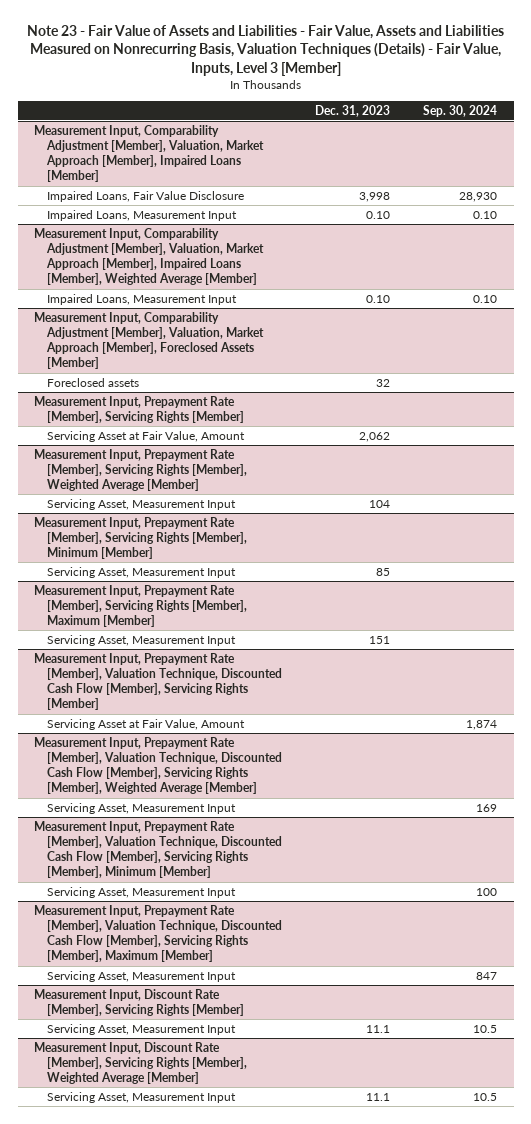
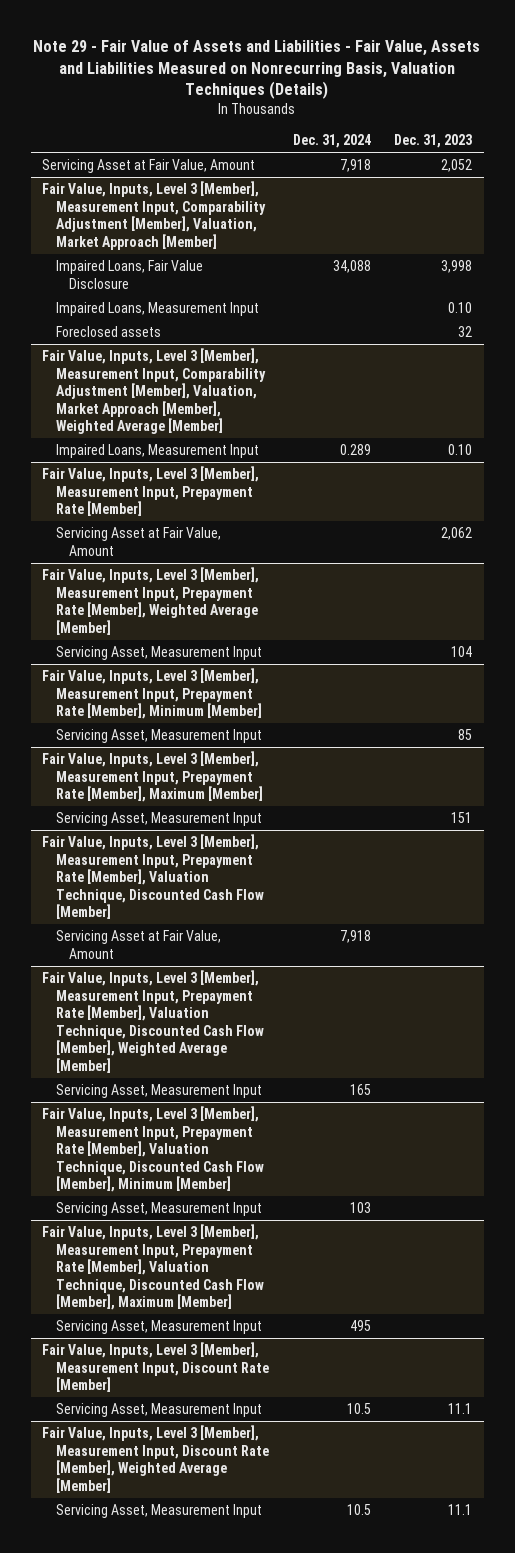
- Note 23 - Fair Value of Assets and Liabilities - Fair Value, Assets and Liabilities Measured on Nonrecurring Basis, Valuation Techniques (Details) - Fair Value, Inputs, Level 3 [Member]
+ Note 29 - Fair Value of Assets and Liabilities - Fair Value, Assets and Liabilities Measured on Nonrecurring Basis, Valuation Techniques (Details)
- | Dec. 31, 2023 | Sep. 30, 2024
+ | Dec. 31, 2024 | Dec. 31, 2023
- Measurement Input, Comparability Adjustment [Member], Valuation, Market Approach [Member], Impaired Loans [Member]
+ Servicing Asset at Fair Value, Amount | 7,918 | 2,052
+ Fair Value, Inputs, Level 3 [Member], Measurement Input, Comparability Adjustment [Member], Valuation, Market Approach [Member]
- Measurement Input, Comparability Adjustment [Member], Valuation, Market Approach [Member], Impaired Loans [Member], Weighted Average [Member]
- Impaired Loans, Measurement Input | 0.10 | 0.10
- Measurement Input, Comparability Adjustment [Member], Valuation, Market Approach [Member], Foreclosed Assets [Member]
- Measurement Input, Prepayment Rate [Member], Servicing Rights [Member]
+ Fair Value, Inputs, Level 3 [Member], Measurement Input, Comparability Adjustment [Member], Valuation, Market Approach [Member], Weighted Average [Member]
+ Impaired Loans, Measurement Input | 0.289 | 0.10
+ Fair Value, Inputs, Level 3 [Member], Measurement Input, Prepayment Rate [Member]
- Measurement Input, Prepayment Rate [Member], Servicing Rights [Member], Weighted Average [Member]
+ Fair Value, Inputs, Level 3 [Member], Measurement Input, Prepayment Rate [Member], Weighted Average [Member]
- Measurement Input, Prepayment Rate [Member], Servicing Rights [Member], Minimum [Member]
+ Fair Value, Inputs, Level 3 [Member], Measurement Input, Prepayment Rate [Member], Minimum [Member]
- Measurement Input, Prepayment Rate [Member], Servicing Rights [Member], Maximum [Member]
+ Fair Value, Inputs, Level 3 [Member], Measurement Input, Prepayment Rate [Member], Maximum [Member]
- Measurement Input, Prepayment Rate [Member], Valuation Technique, Discounted Cash Flow [Member], Servicing Rights [Member]
+ Fair Value, Inputs, Level 3 [Member], Measurement Input, Prepayment Rate [Member], Valuation Technique, Discounted Cash Flow [Member]
- Measurement Input, Prepayment Rate [Member], Valuation Technique, Discounted Cash Flow [Member], Servicing Rights [Member], Weighted Average [Member]
+ Fair Value, Inputs, Level 3 [Member], Measurement Input, Prepayment Rate [Member], Valuation Technique, Discounted Cash Flow [Member], Weighted Average [Member]
- Measurement Input, Prepayment Rate [Member], Valuation Technique, Discounted Cash Flow [Member], Servicing Rights [Member], Minimum [Member]
+ Fair Value, Inputs, Level 3 [Member], Measurement Input, Prepayment Rate [Member], Valuation Technique, Discounted Cash Flow [Member], Minimum [Member]
- Measurement Input, Prepayment Rate [Member], Valuation Technique, Discounted Cash Flow [Member], Servicing Rights [Member], Maximum [Member]
+ Fair Value, Inputs, Level 3 [Member], Measurement Input, Prepayment Rate [Member], Valuation Technique, Discounted Cash Flow [Member], Maximum [Member]
- Measurement Input, Discount Rate [Member], Servicing Rights [Member]
+ Fair Value, Inputs, Level 3 [Member], Measurement Input, Discount Rate [Member]
- Measurement Input, Discount Rate [Member], Servicing Rights [Member], Weighted Average [Member]
+ Fair Value, Inputs, Level 3 [Member], Measurement Input, Discount Rate [Member], Weighted Average [Member]

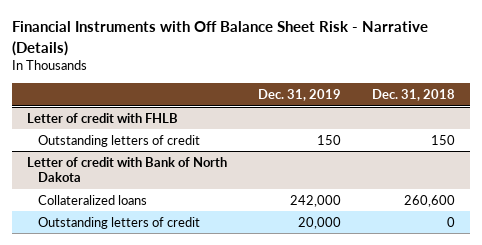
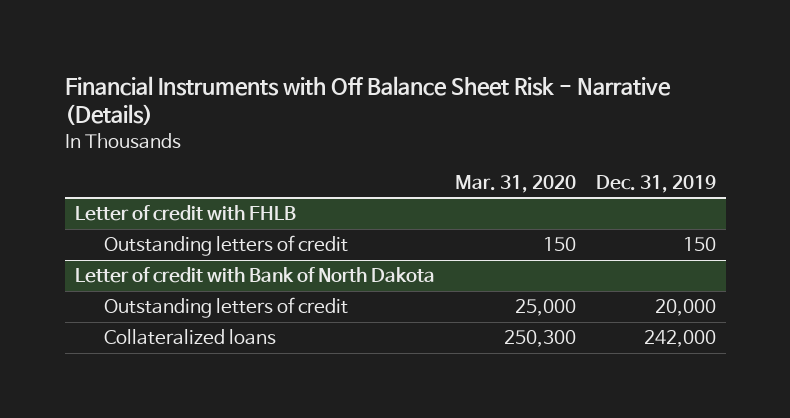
- | Dec. 31, 2019 | Dec. 31, 2018
+ | Mar. 31, 2020 | Dec. 31, 2019
@ Letter of credit with Bank of North Dakota
moved down: Collateralized loans | 250,300 | 242,000

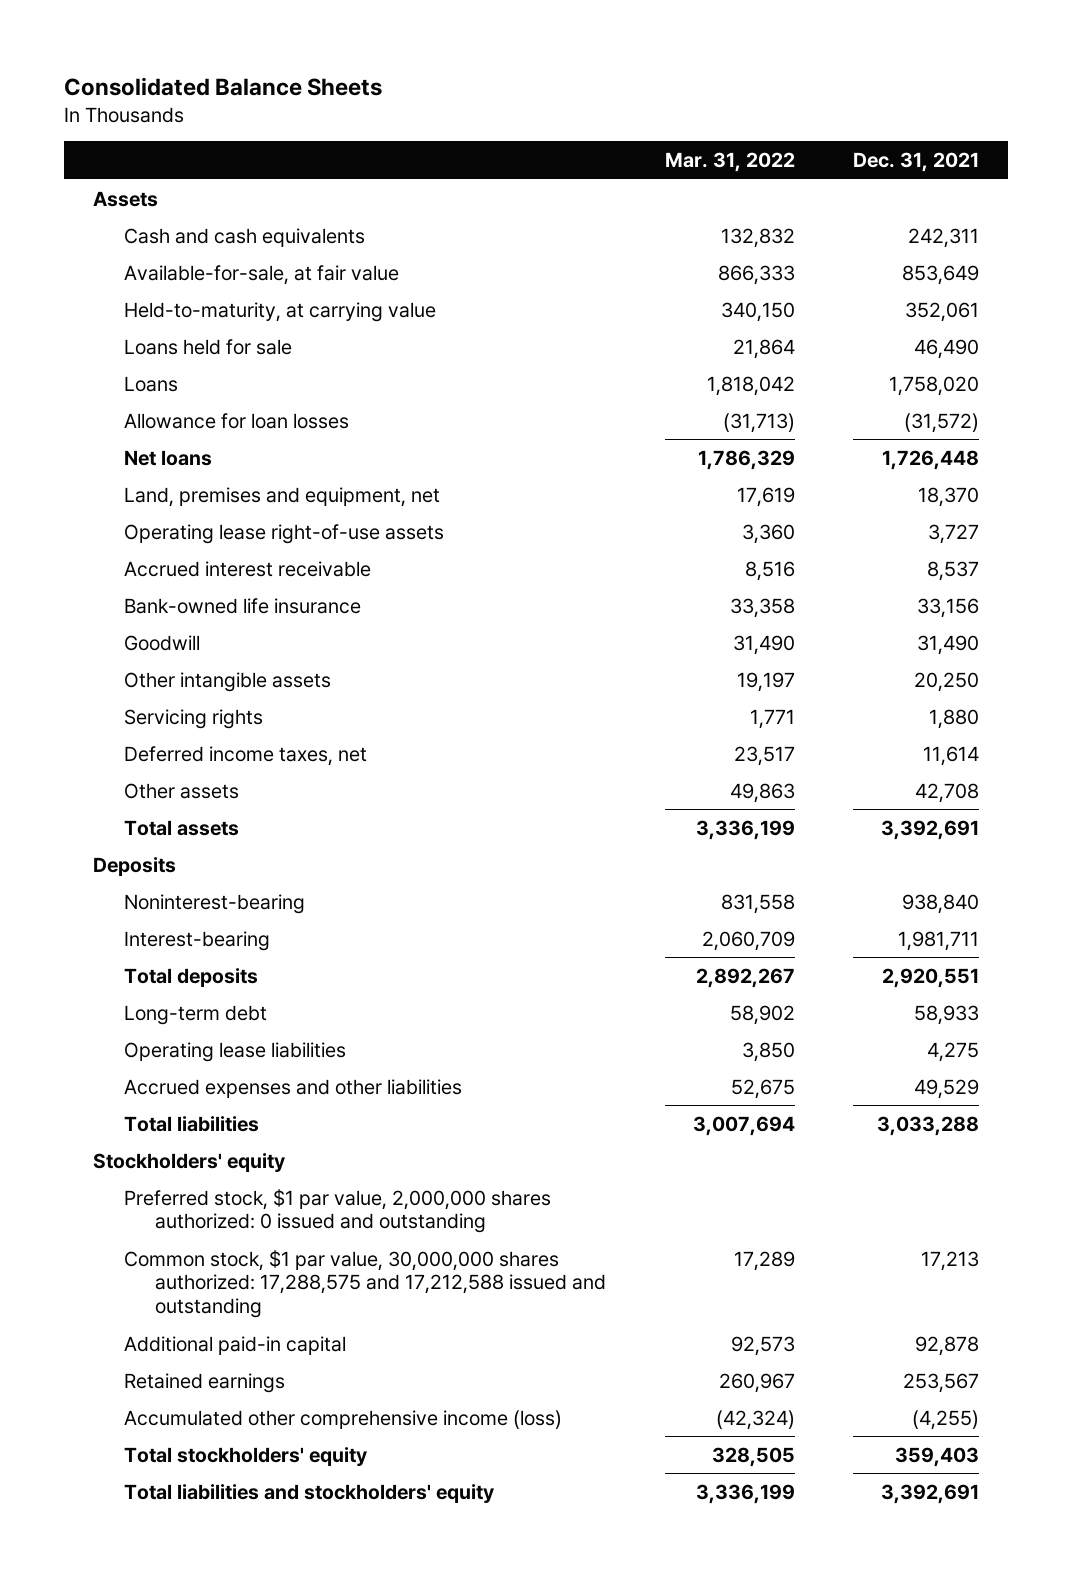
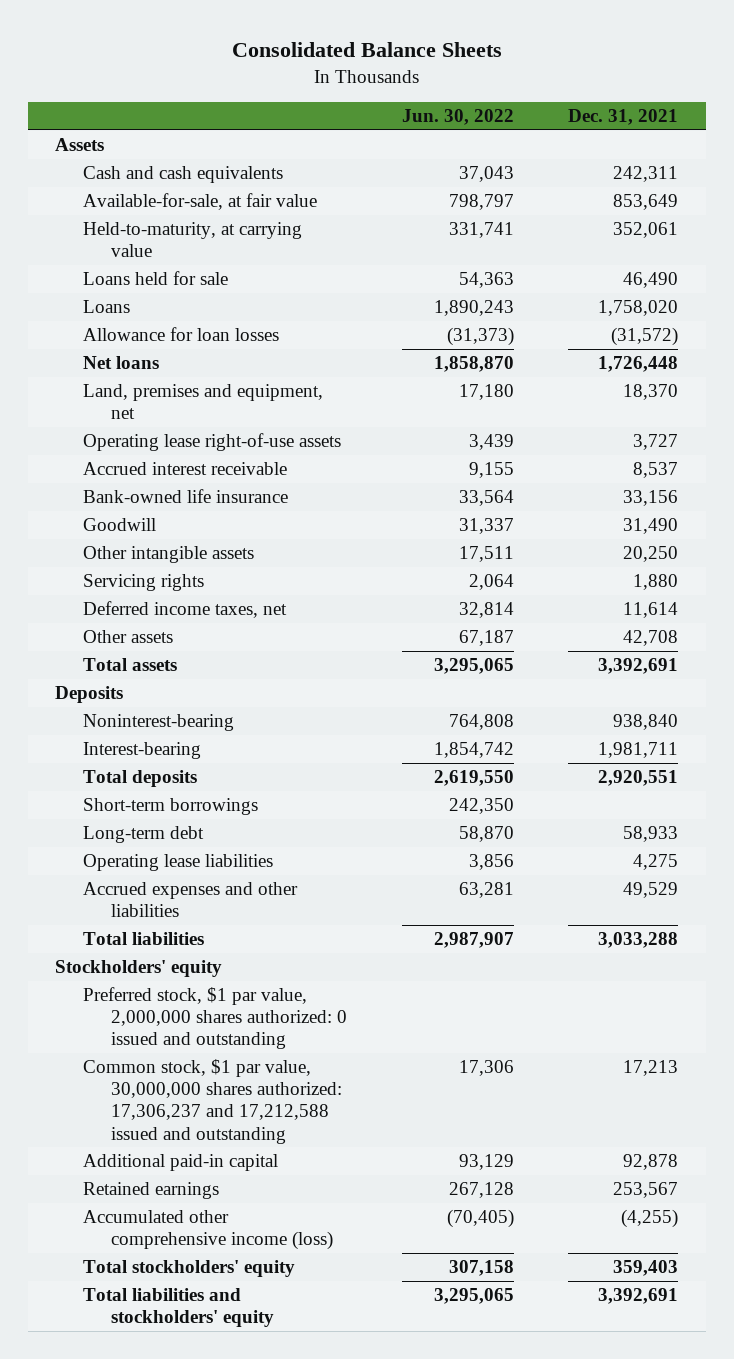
- | Mar. 31, 2022 | Dec. 31, 2021
+ | Jun. 30, 2022 | Dec. 31, 2021
+ Short-term borrowings | 242,350 |
- Common stock, $1 par value, 30,000,000 shares authorized: 17,288,575 and 17,212,588 issued and outstanding | 17,289 | 17,213
+ Common stock, $1 par value, 30,000,000 shares authorized: 17,306,237 and 17,212,588 issued and outstanding | 17,306 | 17,213

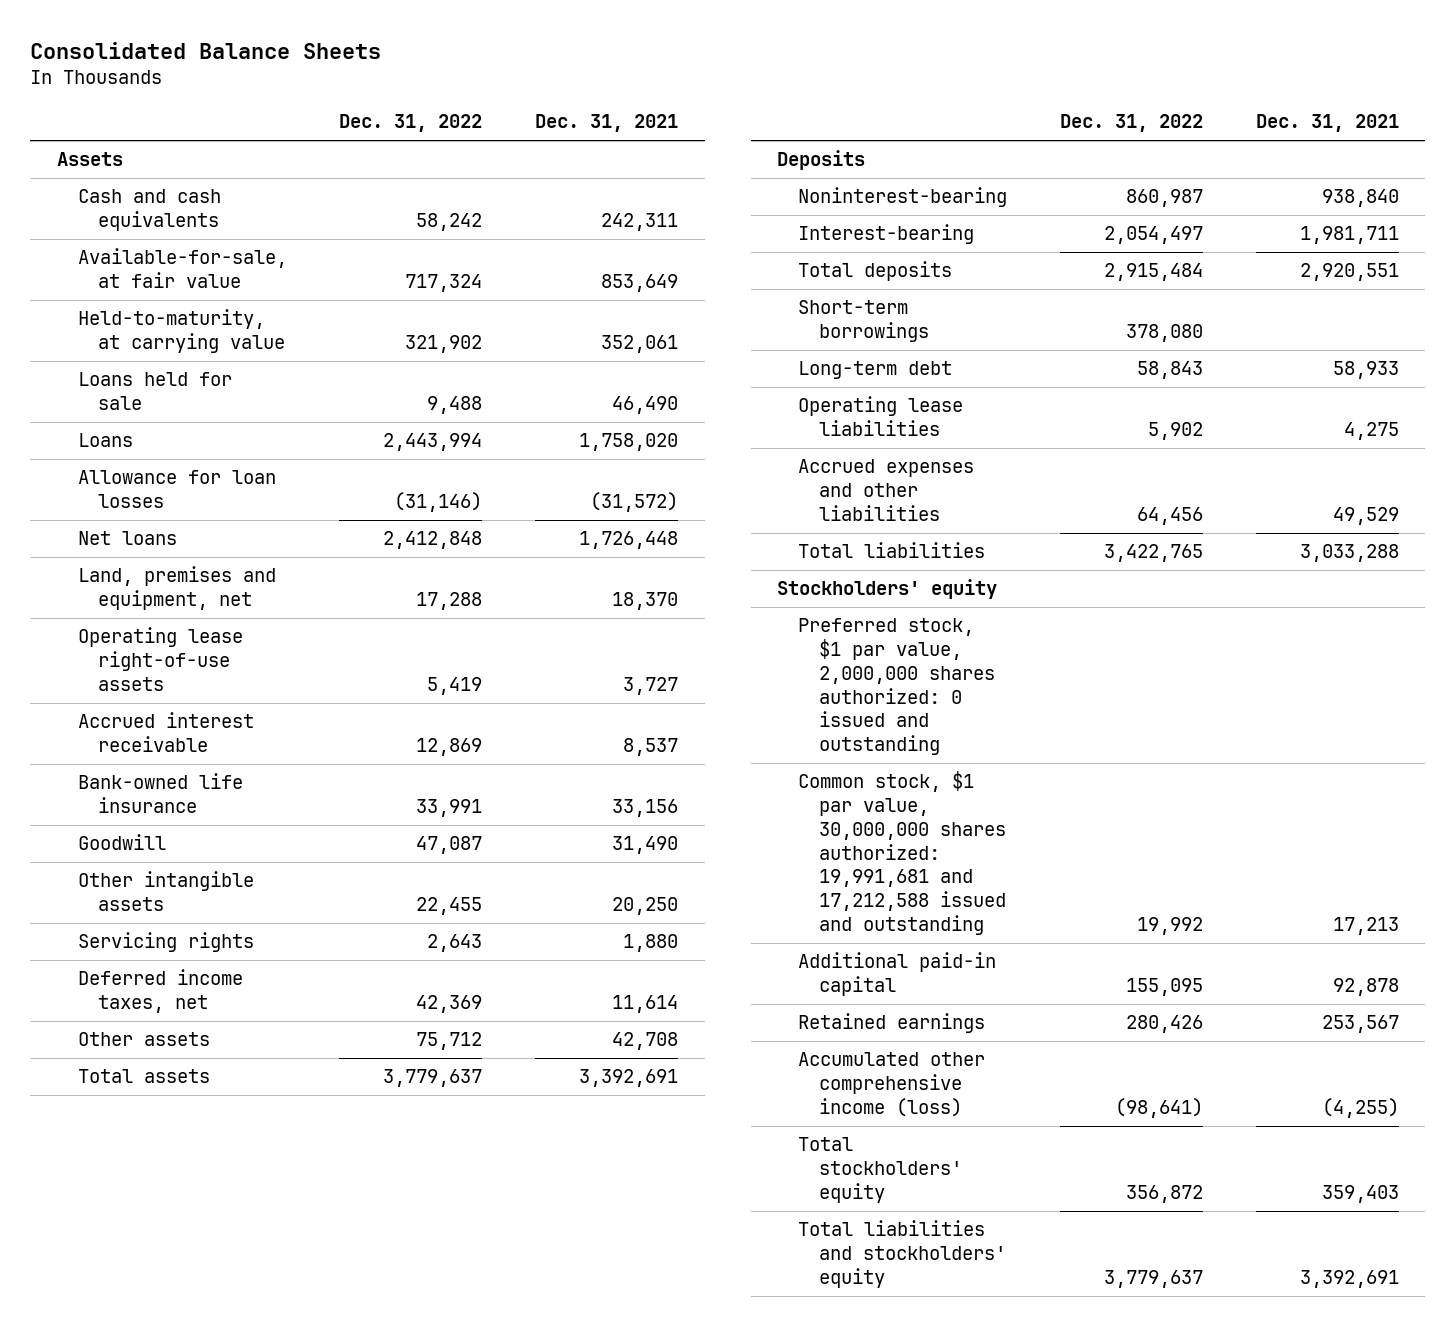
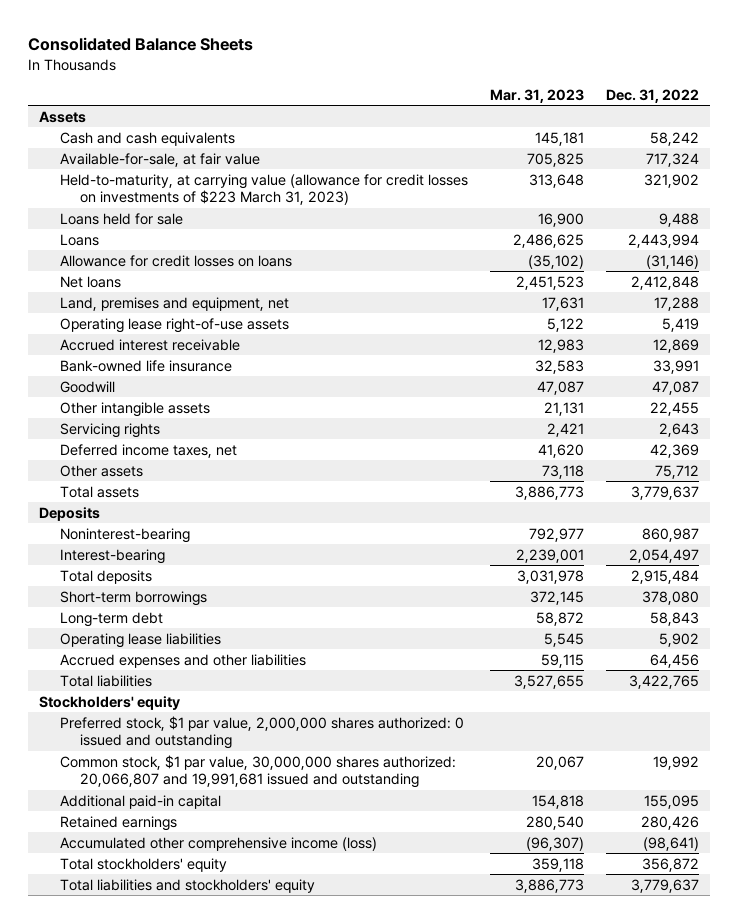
- | Dec. 31, 2022 | Dec. 31, 2021
+ | Mar. 31, 2023 | Dec. 31, 2022
- Held-to-maturity, at carrying value | 321,902 | 352,061
+ Held-to-maturity, at carrying value (allowance for credit losses on investments of $223 March 31, 2023) | 313,648 | 321,902
- Allowance for loan losses | (31,146) | (31,572)
+ Allowance for credit losses on loans | (35,102) | (31,146)
- Common stock, $1 par value, 30,000,000 shares authorized: 19,991,681 and 17,212,588 issued and outstanding | 19,992 | 17,213
+ Common stock, $1 par value, 30,000,000 shares authorized: 20,066,807 and 19,991,681 issued and outstanding | 20,067 | 19,992

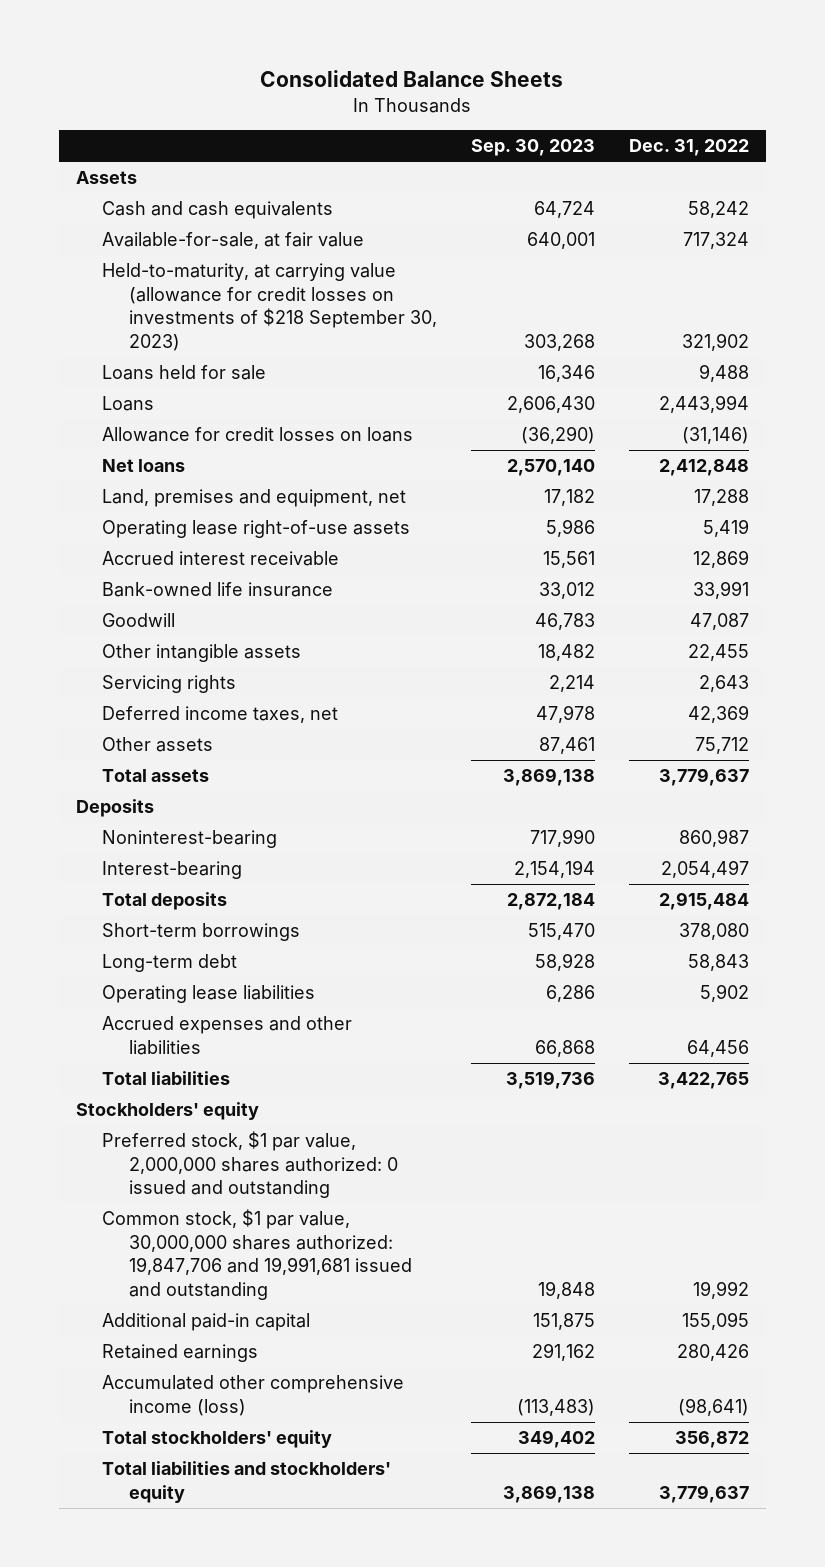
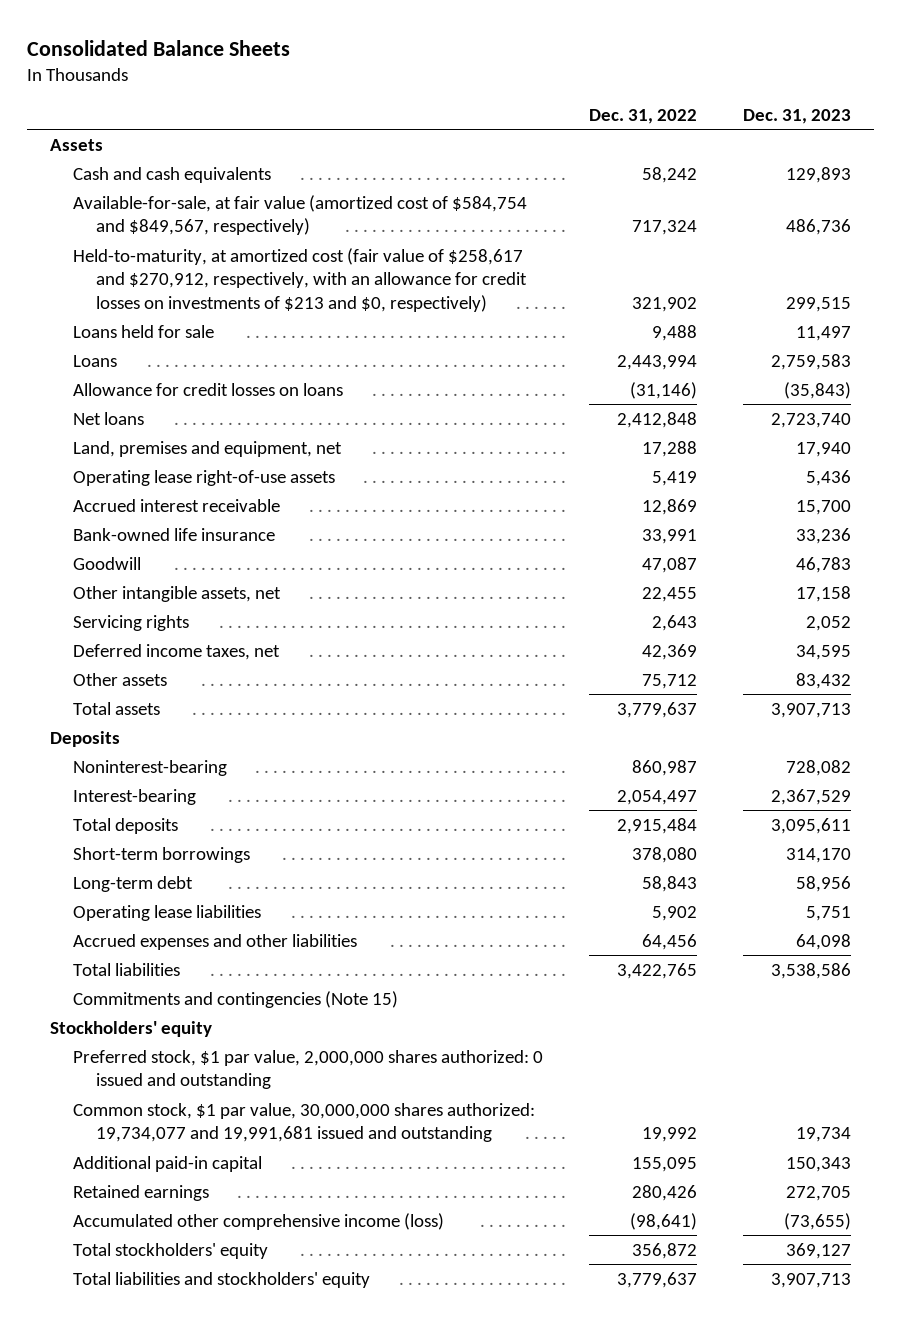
- | Sep. 30, 2023 | Dec. 31, 2022
+ | Dec. 31, 2022 | Dec. 31, 2023
- Available-for-sale, at fair value | 640,001 | 717,324
- Held-to-maturity, at carrying value (allowance for credit losses on investments of $218 September 30, 2023) | 303,268 | 321,902
+ Available-for-sale, at fair value (amortized cost of $584,754 and $849,567, respectively) | 717,324 | 486,736
+ Held-to-maturity, at amortized cost (fair value of $258,617 and $270,912, respectively, with an allowance for credit losses on investments of $213 and $0, respectively) | 321,902 | 299,515
- Other intangible assets | 18,482 | 22,455
+ Other intangible assets, net | 22,455 | 17,158
+ Commitments and contingencies (Note 15)
- Common stock, $1 par value, 30,000,000 shares authorized: 19,847,706 and 19,991,681 issued and outstanding | 19,848 | 19,992
+ Common stock, $1 par value, 30,000,000 shares authorized: 19,734,077 and 19,991,681 issued and outstanding | 19,992 | 19,734

